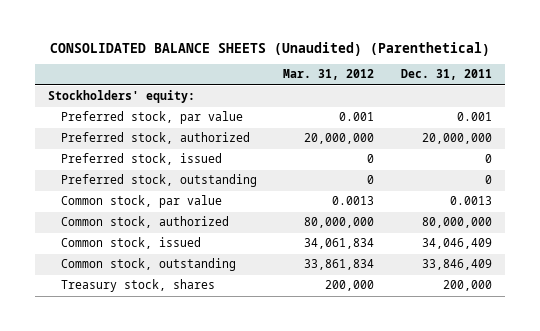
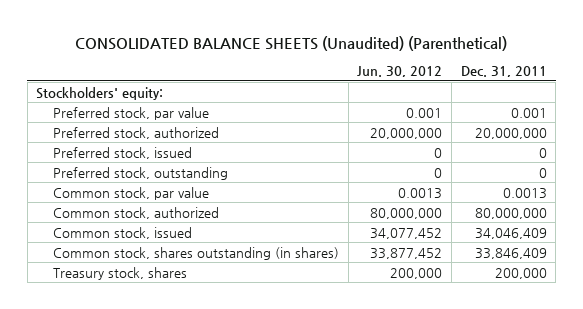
- | Mar. 31, 2012 | Dec. 31, 2011
+ | Jun. 30, 2012 | Dec. 31, 2011
- Common stock, outstanding | 33,861,834 | 33,846,409
+ Common stock, shares outstanding (in shares) | 33,877,452 | 33,846,409

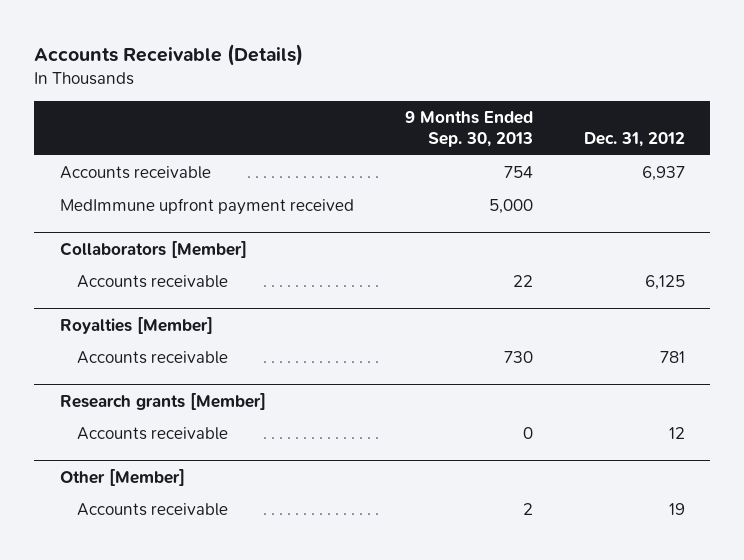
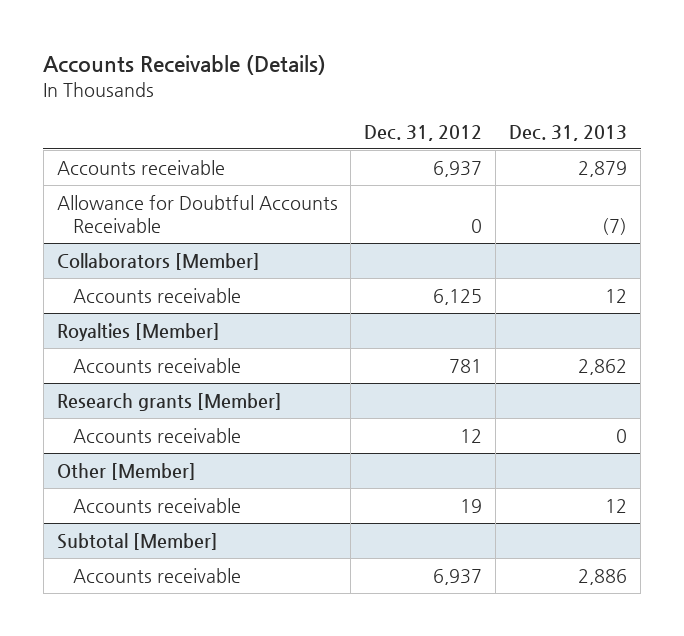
- | 9 Months Ended Sep. 30, 2013 | Dec. 31, 2012
+ | Dec. 31, 2012 | Dec. 31, 2013
- MedImmune upfront payment received | 5,000 |
+ Allowance for Doubtful Accounts Receivable | 0 | (7)
+ Subtotal [Member]
+ Accounts receivable | 6,937 | 2,886

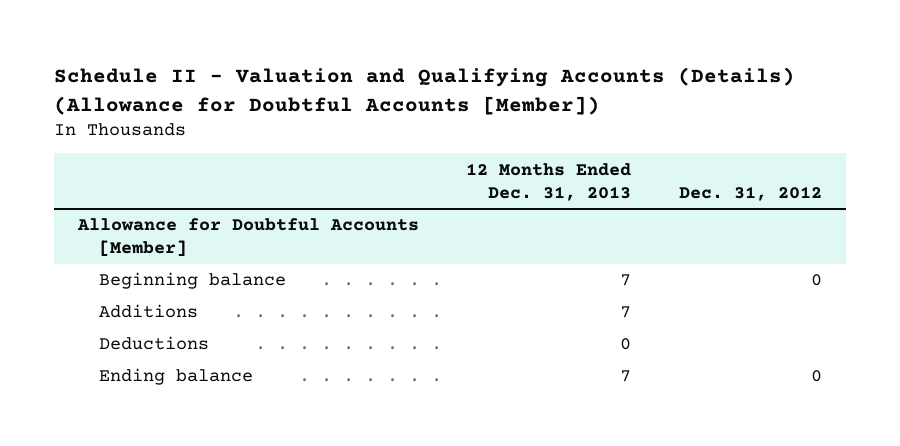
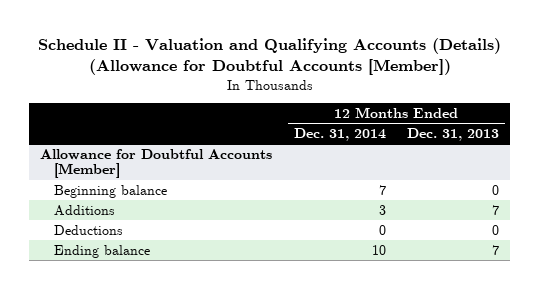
- | 12 Months Ended Dec. 31, 2013 | Dec. 31, 2012
+ | 12 Months Ended Dec. 31, 2014 | 12 Months Ended Dec. 31, 2013
@ Allowance for Doubtful Accounts [Member]
- Beginning balance | 7 | 0
+ Beginning balance | 7 | 0

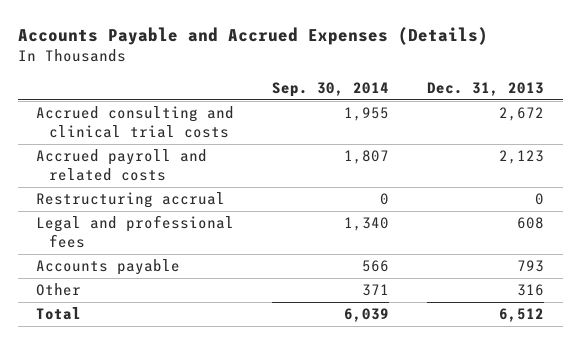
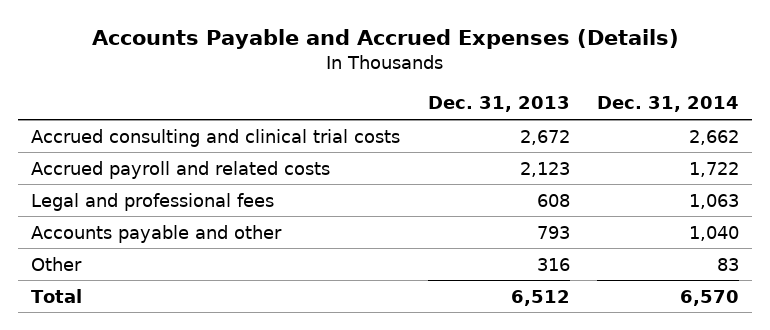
- | Sep. 30, 2014 | Dec. 31, 2013
+ | Dec. 31, 2013 | Dec. 31, 2014
- Restructuring accrual | 0 | 0
- Accounts payable | 566 | 793
+ Accounts payable and other | 793 | 1,040

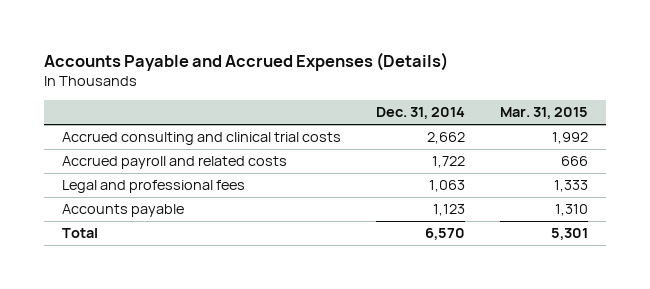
- | Dec. 31, 2013 | Dec. 31, 2014
+ | Dec. 31, 2014 | Mar. 31, 2015
- Accounts payable and other | 793 | 1,040
- Other | 316 | 83
+ Accounts payable | 1,123 | 1,310

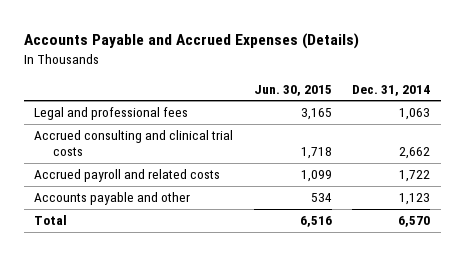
- | Dec. 31, 2014 | Mar. 31, 2015
+ | Jun. 30, 2015 | Dec. 31, 2014
moved up: Legal and professional fees | 3,165 | 1,063
- Accounts payable | 1,123 | 1,310
+ Accounts payable and other | 534 | 1,123

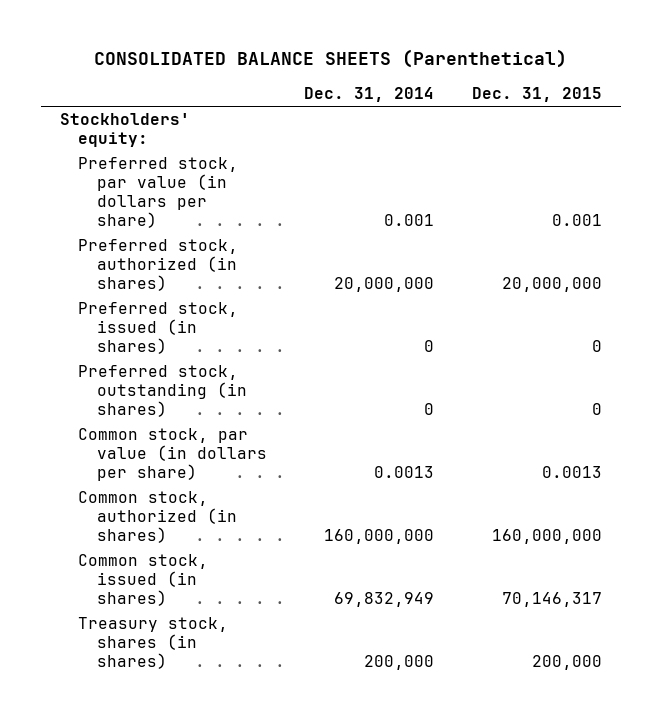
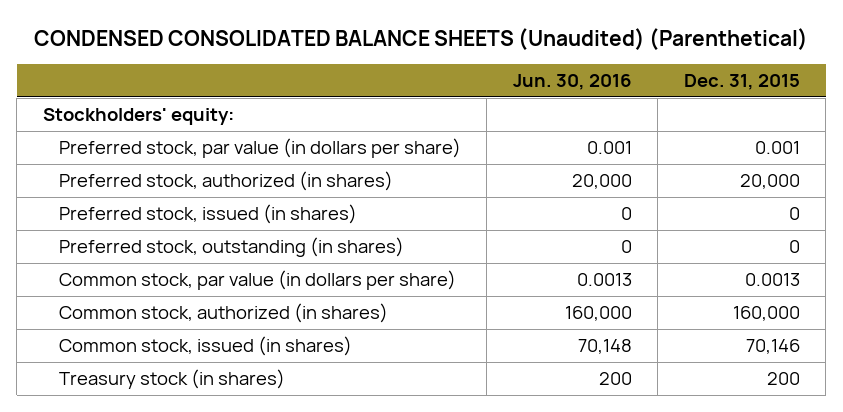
- CONSOLIDATED BALANCE SHEETS (Parenthetical)
+ CONDENSED CONSOLIDATED BALANCE SHEETS (Unaudited) (Parenthetical)
- | Dec. 31, 2014 | Dec. 31, 2015
+ | Jun. 30, 2016 | Dec. 31, 2015
- Preferred stock, authorized (in shares) | 20,000,000 | 20,000,000
+ Preferred stock, authorized (in shares) | 20,000 | 20,000
- Common stock, authorized (in shares) | 160,000,000 | 160,000,000
- Common stock, issued (in shares) | 69,832,949 | 70,146,317
- Treasury stock, shares (in shares) | 200,000 | 200,000
+ Common stock, authorized (in shares) | 160,000 | 160,000
+ Common stock, issued (in shares) | 70,148 | 70,146
+ Treasury stock (in shares) | 200 | 200

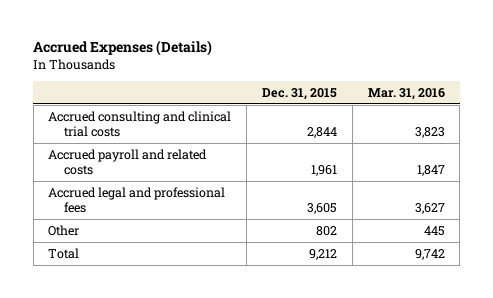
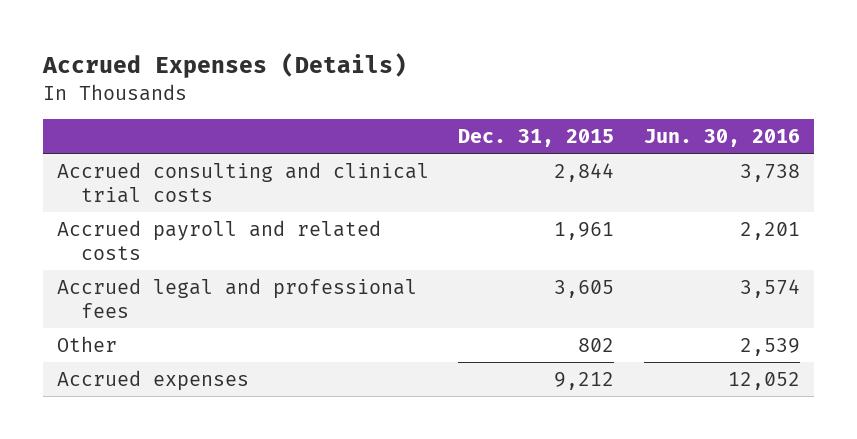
- | Dec. 31, 2015 | Mar. 31, 2016
+ | Dec. 31, 2015 | Jun. 30, 2016
- Total | 9,212 | 9,742
+ Accrued expenses | 9,212 | 12,052

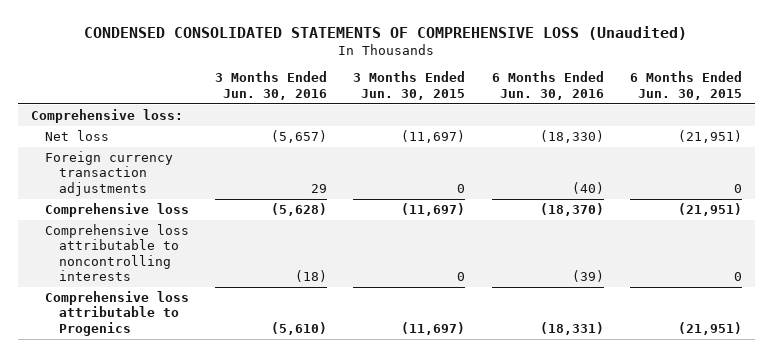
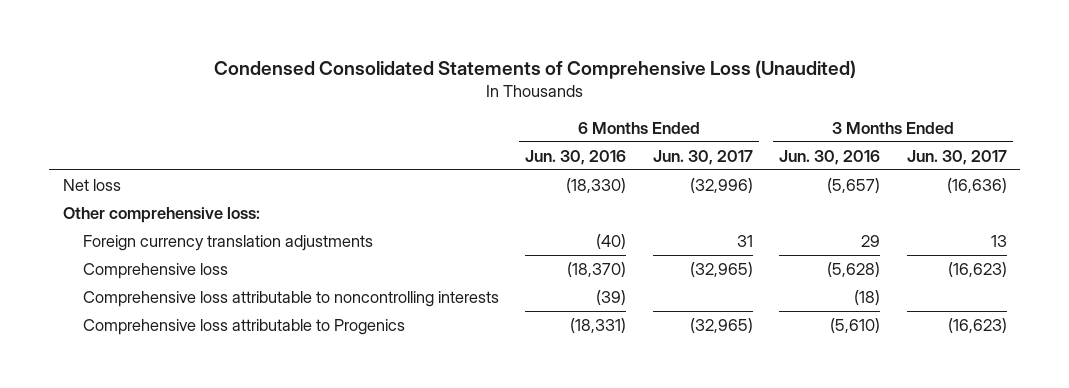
- CONDENSED CONSOLIDATED STATEMENTS OF COMPREHENSIVE LOSS (Unaudited)
+ Condensed Consolidated Statements of Comprehensive Loss (Unaudited)
- | 3 Months Ended Jun. 30, 2016 | 3 Months Ended Jun. 30, 2015 | 6 Months Ended Jun. 30, 2016 | 6 Months Ended Jun. 30, 2015
+ | 6 Months Ended Jun. 30, 2016 | 6 Months Ended Jun. 30, 2017 | 3 Months Ended Jun. 30, 2016 | 3 Months Ended Jun. 30, 2017
- Comprehensive loss:
- Foreign currency transaction adjustments | 29 | 0 | (40) | 0
+ Other comprehensive loss:
+ Foreign currency translation adjustments | (40) | 31 | 29 | 13

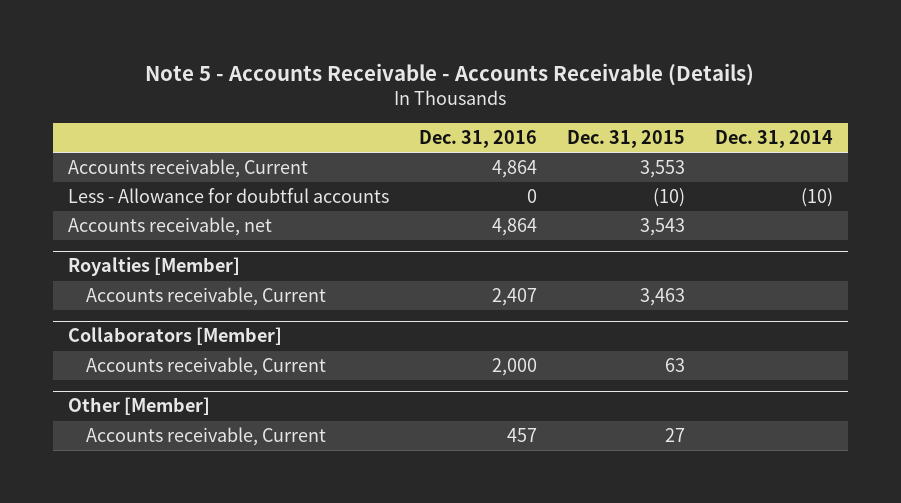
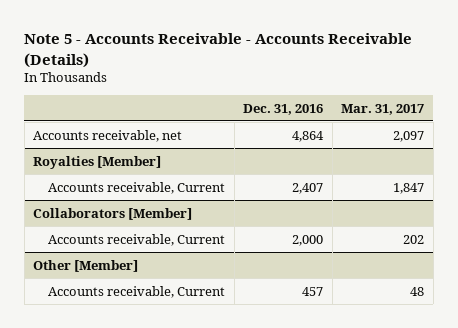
- | Dec. 31, 2016 | Dec. 31, 2015 | Dec. 31, 2014
+ | Dec. 31, 2016 | Mar. 31, 2017
- Accounts receivable, Current | 4,864 | 3,553 |
- Less - Allowance for doubtful accounts | 0 | (10) | (10)

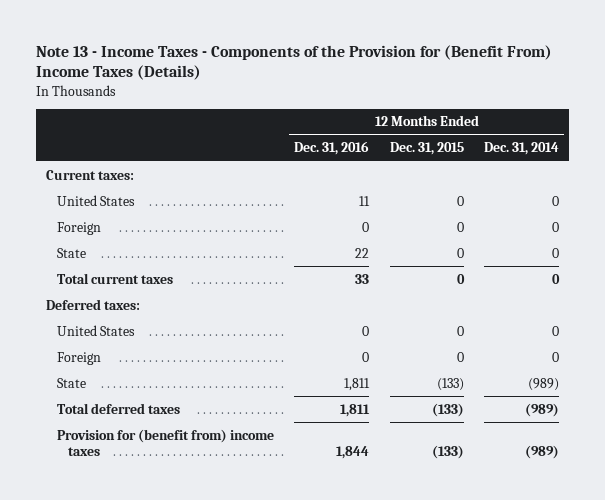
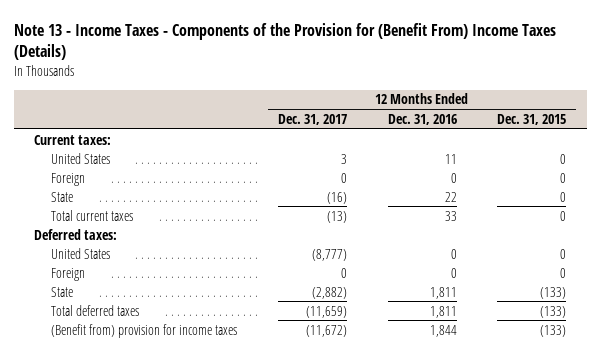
- | 12 Months Ended Dec. 31, 2016 | 12 Months Ended Dec. 31, 2015 | 12 Months Ended Dec. 31, 2014
+ | 12 Months Ended Dec. 31, 2017 | 12 Months Ended Dec. 31, 2016 | 12 Months Ended Dec. 31, 2015
- Provision for (benefit from) income taxes | 1,844 | (133) | (989)
+ (Benefit from) provision for income taxes | (11,672) | 1,844 | (133)

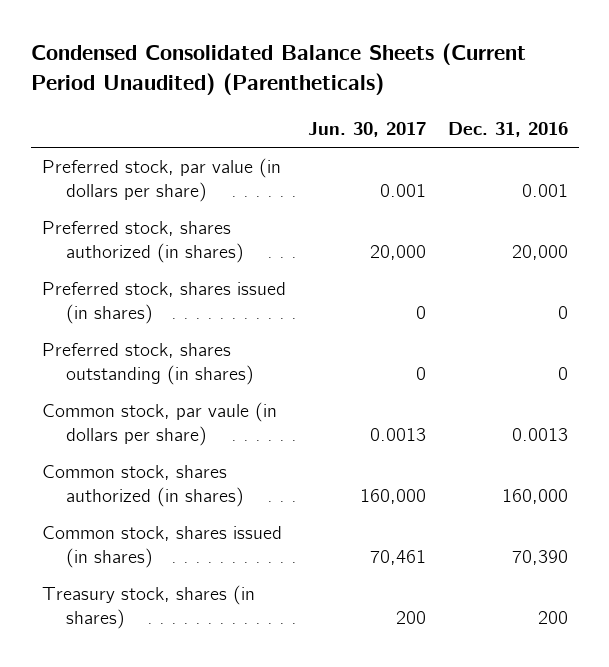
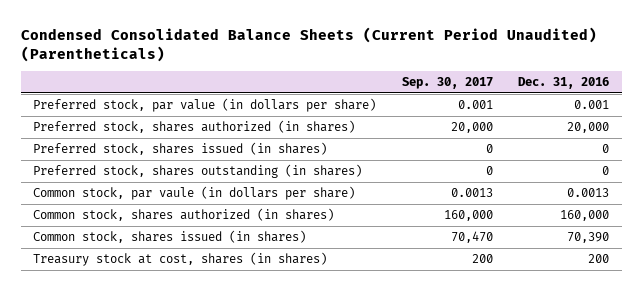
- | Jun. 30, 2017 | Dec. 31, 2016
+ | Sep. 30, 2017 | Dec. 31, 2016
- Treasury stock, shares (in shares) | 200 | 200
+ Treasury stock at cost, shares (in shares) | 200 | 200

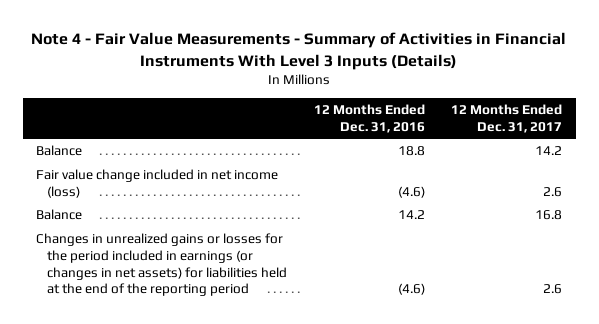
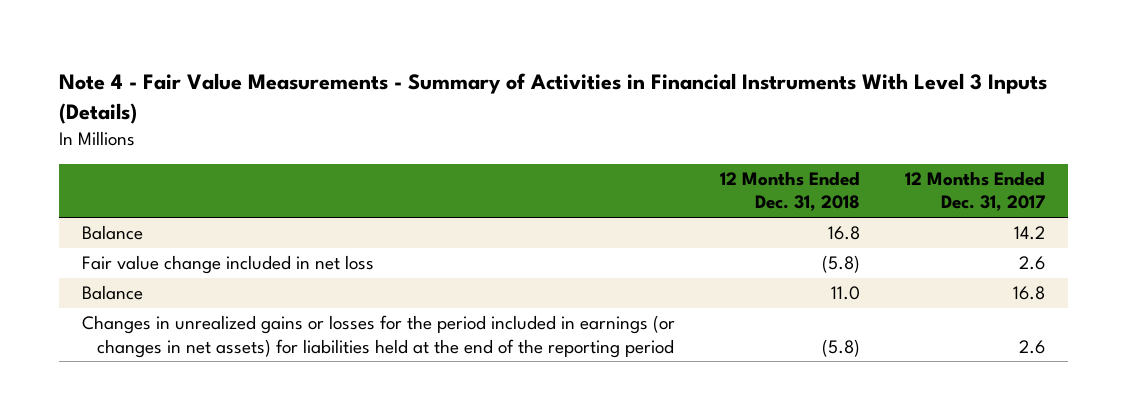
- | 12 Months Ended Dec. 31, 2016 | 12 Months Ended Dec. 31, 2017
+ | 12 Months Ended Dec. 31, 2018 | 12 Months Ended Dec. 31, 2017
- Fair value change included in net income (loss) | (4.6) | 2.6
+ Fair value change included in net loss | (5.8) | 2.6

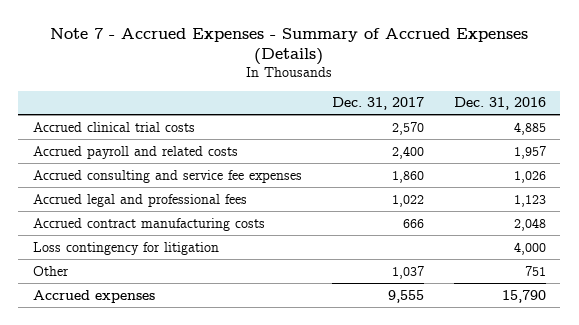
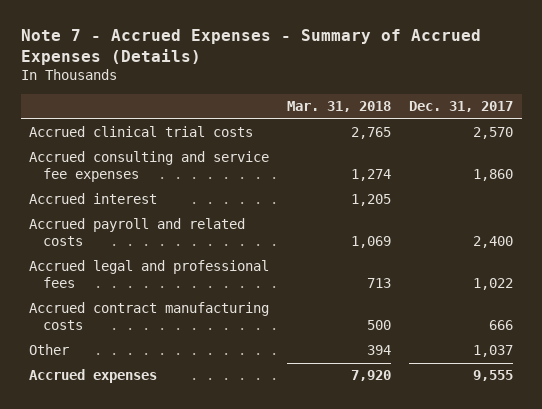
- | Dec. 31, 2017 | Dec. 31, 2016
+ | Mar. 31, 2018 | Dec. 31, 2017
+ Accrued interest | 1,205 |
moved down: Accrued payroll and related costs | 1,069 | 2,400
- Loss contingency for litigation | | 4,000

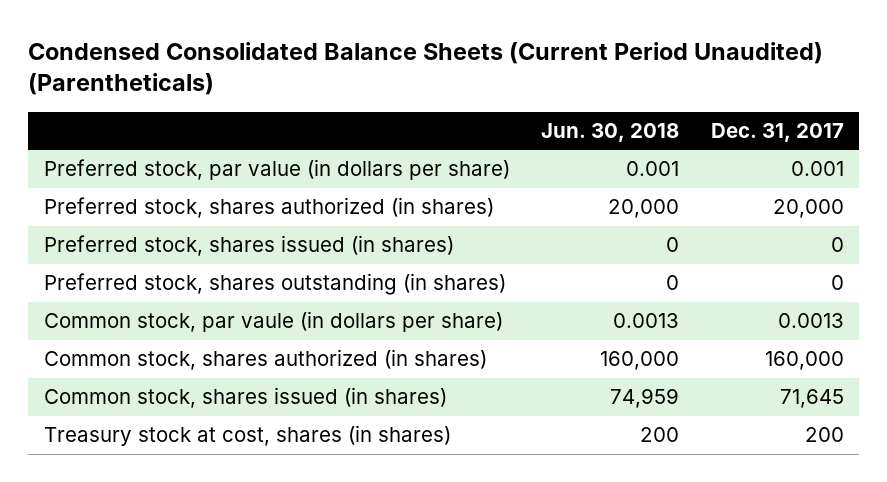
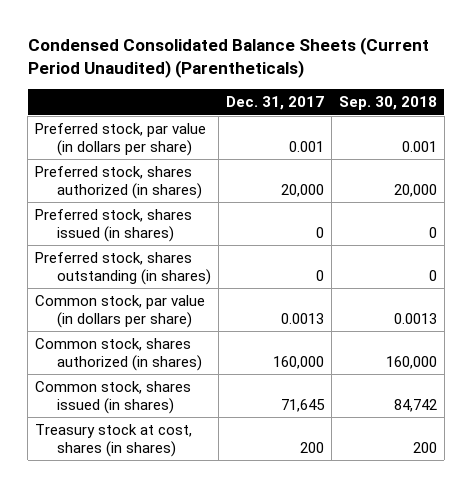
- | Jun. 30, 2018 | Dec. 31, 2017
+ | Dec. 31, 2017 | Sep. 30, 2018
- Common stock, par vaule (in dollars per share) | 0.0013 | 0.0013
+ Common stock, par value (in dollars per share) | 0.0013 | 0.0013

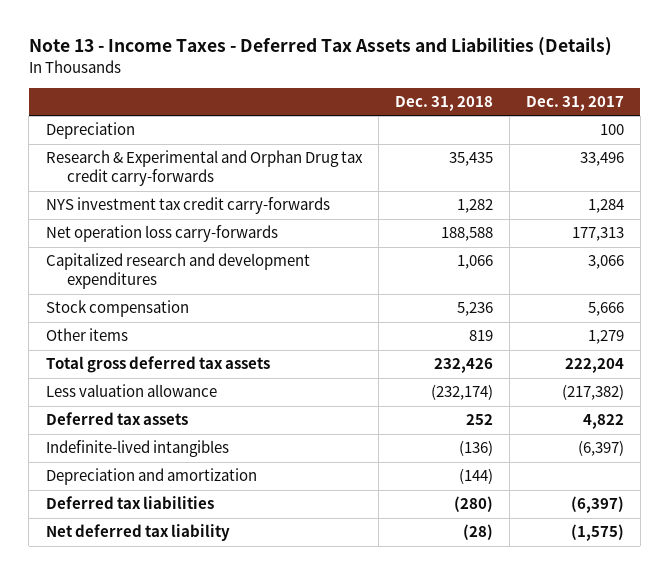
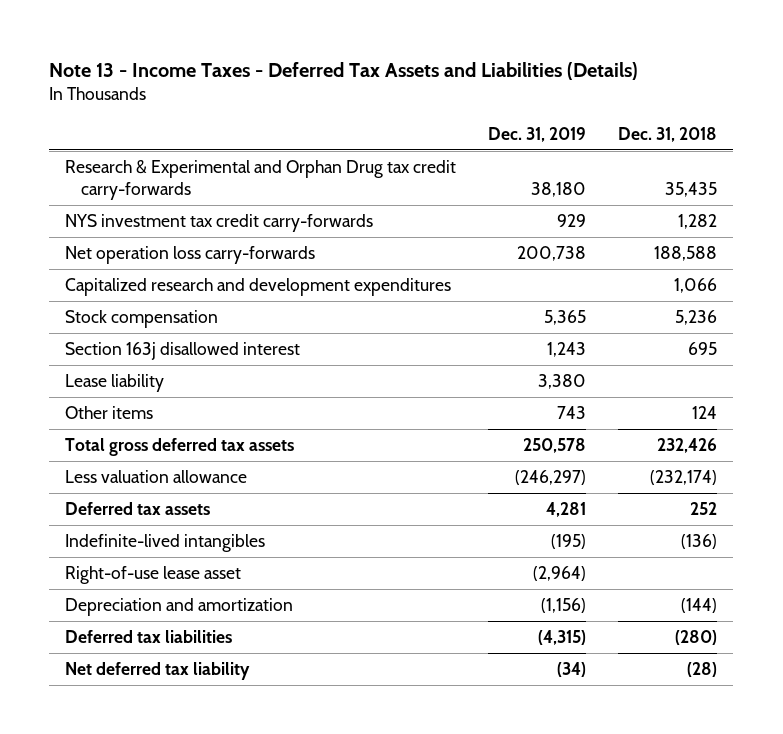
- | Dec. 31, 2018 | Dec. 31, 2017
+ | Dec. 31, 2019 | Dec. 31, 2018
- Depreciation | | 100
- Other items | 819 | 1,279
+ Section 163j disallowed interest | 1,243 | 695
+ Lease liability | 3,380 |
+ Other items | 743 | 124
+ Right-of-use lease asset | (2,964) |

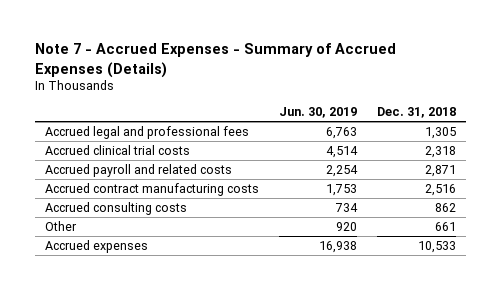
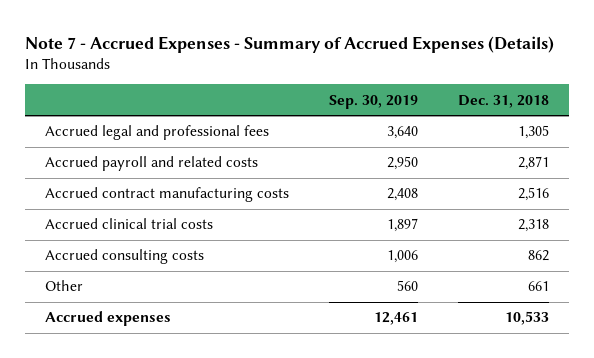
- | Jun. 30, 2019 | Dec. 31, 2018
+ | Sep. 30, 2019 | Dec. 31, 2018
moved down: Accrued clinical trial costs | 1,897 | 2,318

